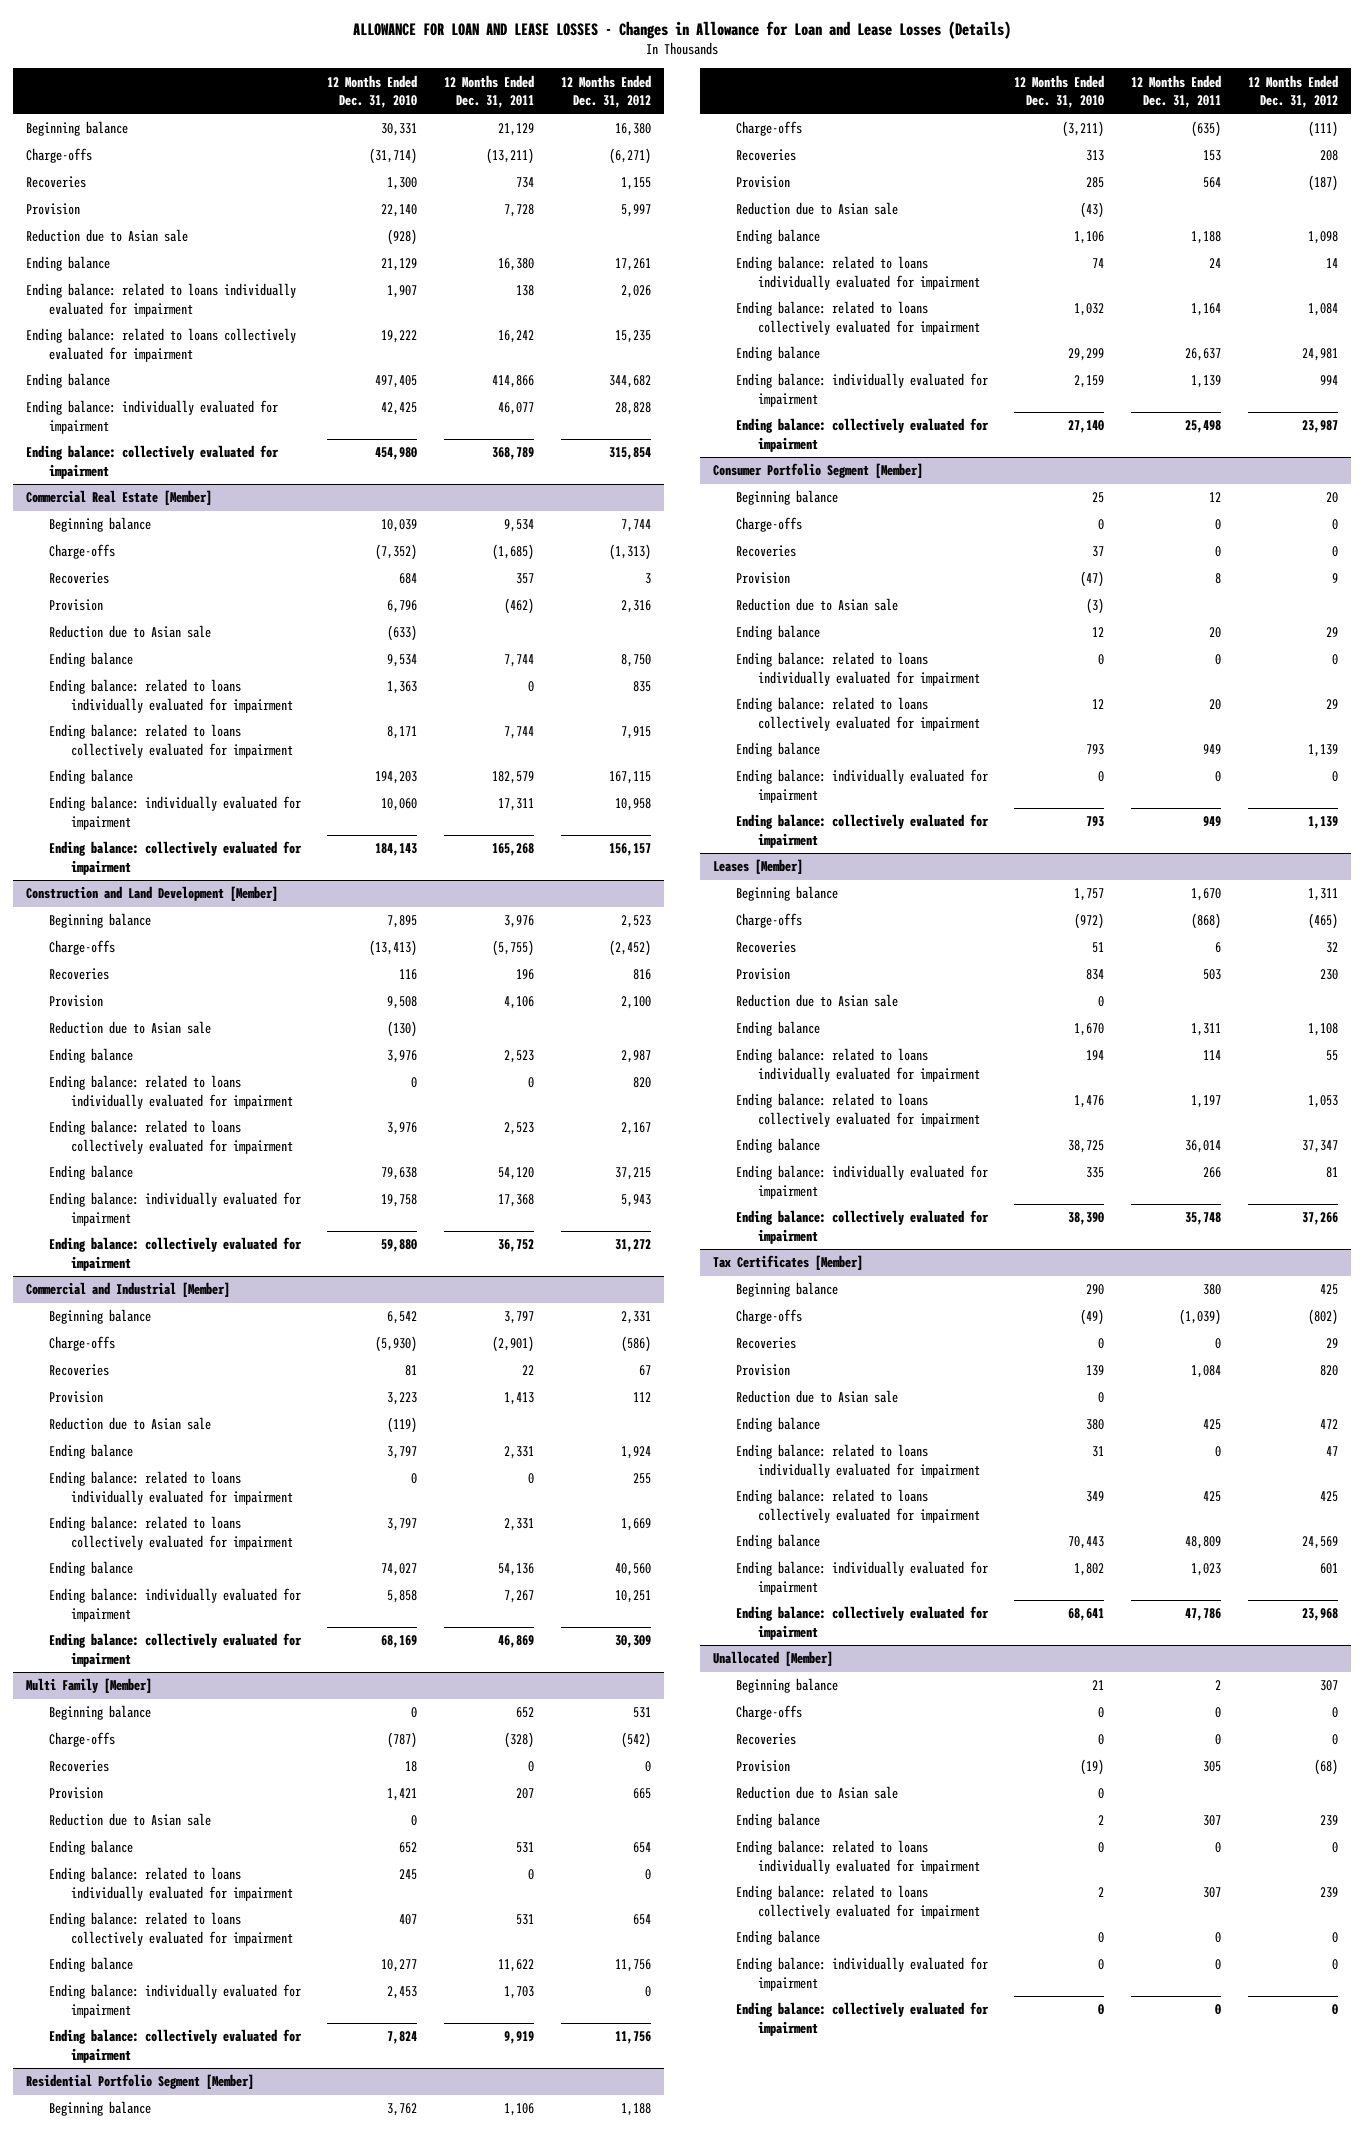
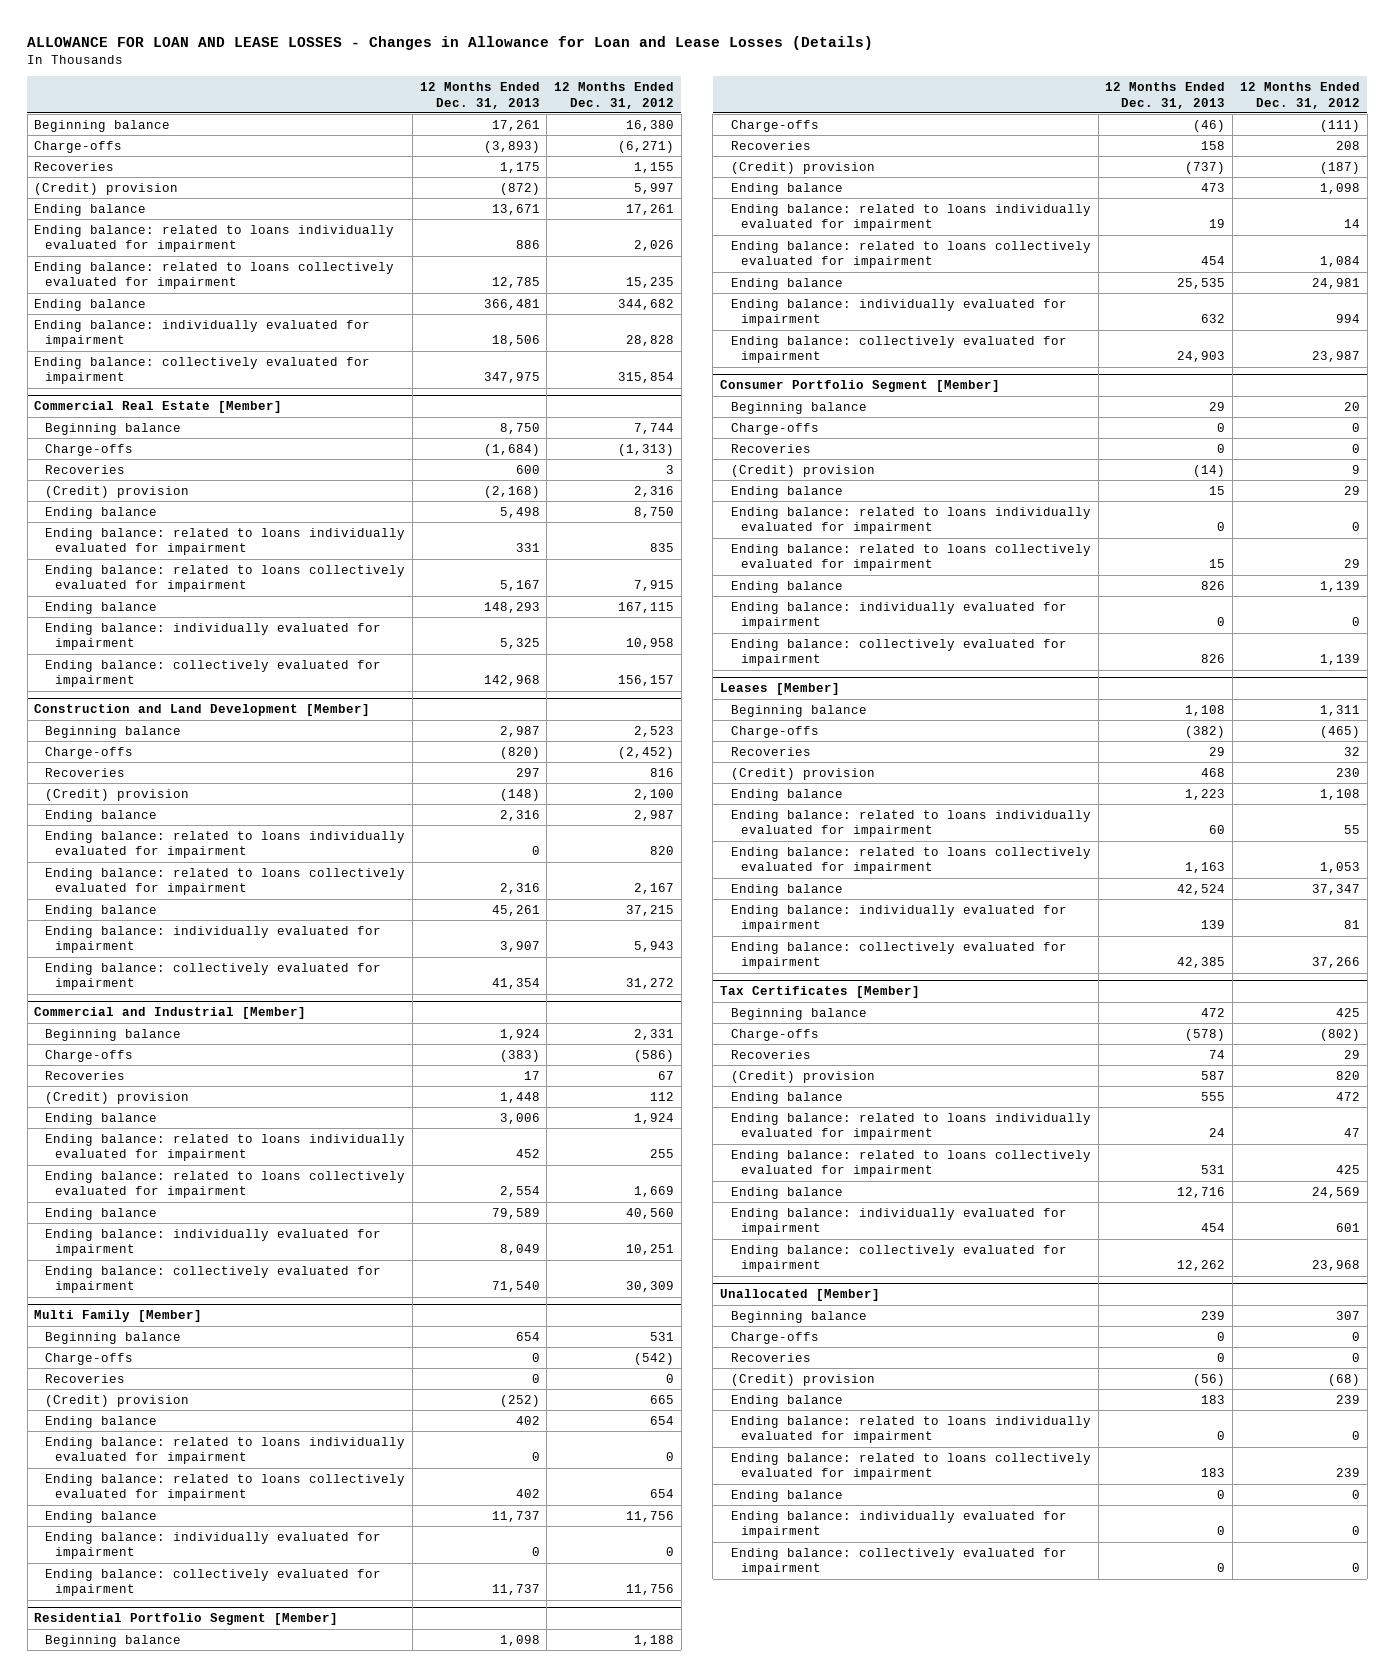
- | 12 Months Ended Dec. 31, 2010 | 12 Months Ended Dec. 31, 2011 | 12 Months Ended Dec. 31, 2012
+ | 12 Months Ended Dec. 31, 2013 | 12 Months Ended Dec. 31, 2012
- Provision | 22,140 | 7,728 | 5,997
- Reduction due to Asian sale | (928) | |
+ (Credit) provision | (872) | 5,997
@ Commercial Real Estate [Member]
- Provision | 6,796 | (462) | 2,316
- Reduction due to Asian sale | (633) | |
+ (Credit) provision | (2,168) | 2,316
@ Construction and Land Development [Member]
- Provision | 9,508 | 4,106 | 2,100
- Reduction due to Asian sale | (130) | |
+ (Credit) provision | (148) | 2,100
@ Commercial and Industrial [Member]
- Provision | 3,223 | 1,413 | 112
- Reduction due to Asian sale | (119) | |
+ (Credit) provision | 1,448 | 112
@ Multi Family [Member]
- Provision | 1,421 | 207 | 665
- Reduction due to Asian sale | 0 | |
+ (Credit) provision | (252) | 665
@ Residential Portfolio Segment [Member]
- Provision | 285 | 564 | (187)
- Reduction due to Asian sale | (43) | |
+ (Credit) provision | (737) | (187)
@ Consumer Portfolio Segment [Member]
- Provision | (47) | 8 | 9
- Reduction due to Asian sale | (3) | |
+ (Credit) provision | (14) | 9
@ Leases [Member]
- Provision | 834 | 503 | 230
- Reduction due to Asian sale | 0 | |
+ (Credit) provision | 468 | 230
@ Tax Certificates [Member]
- Provision | 139 | 1,084 | 820
- Reduction due to Asian sale | 0 | |
+ (Credit) provision | 587 | 820
@ Unallocated [Member]
- Provision | (19) | 305 | (68)
- Reduction due to Asian sale | 0 | |
+ (Credit) provision | (56) | (68)

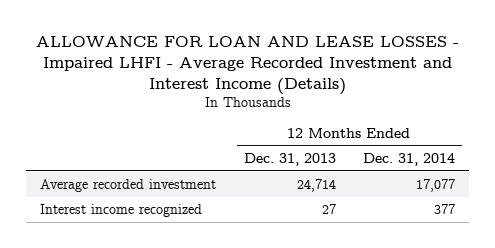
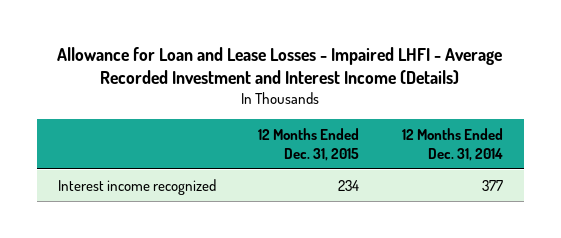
- ALLOWANCE FOR LOAN AND LEASE LOSSES - Impaired LHFI - Average Recorded Investment and Interest Income (Details)
+ Allowance for Loan and Lease Losses - Impaired LHFI - Average Recorded Investment and Interest Income (Details)
- | 12 Months Ended Dec. 31, 2013 | 12 Months Ended Dec. 31, 2014
+ | 12 Months Ended Dec. 31, 2015 | 12 Months Ended Dec. 31, 2014
- Average recorded investment | 24,714 | 17,077

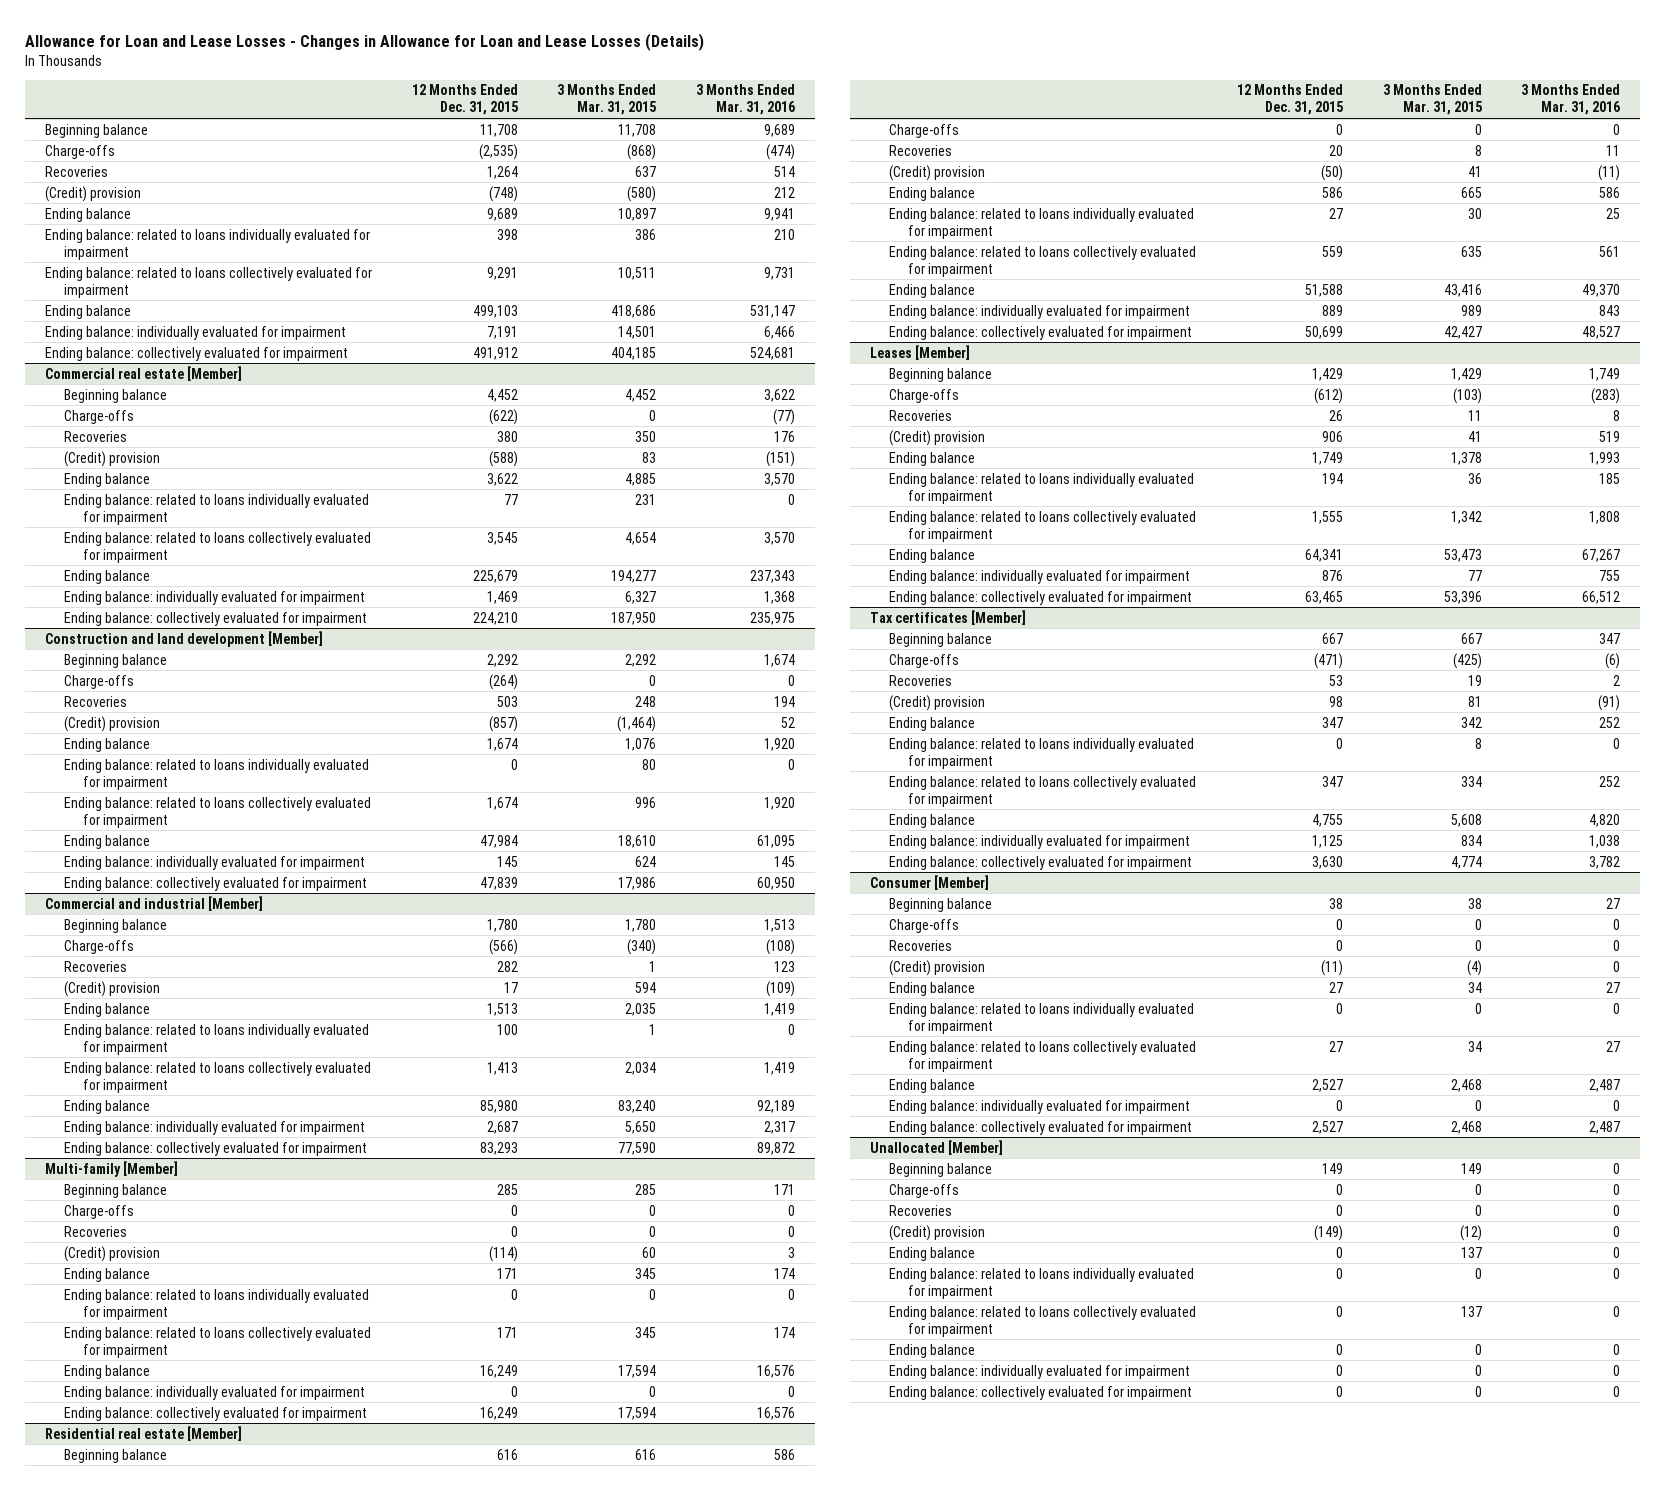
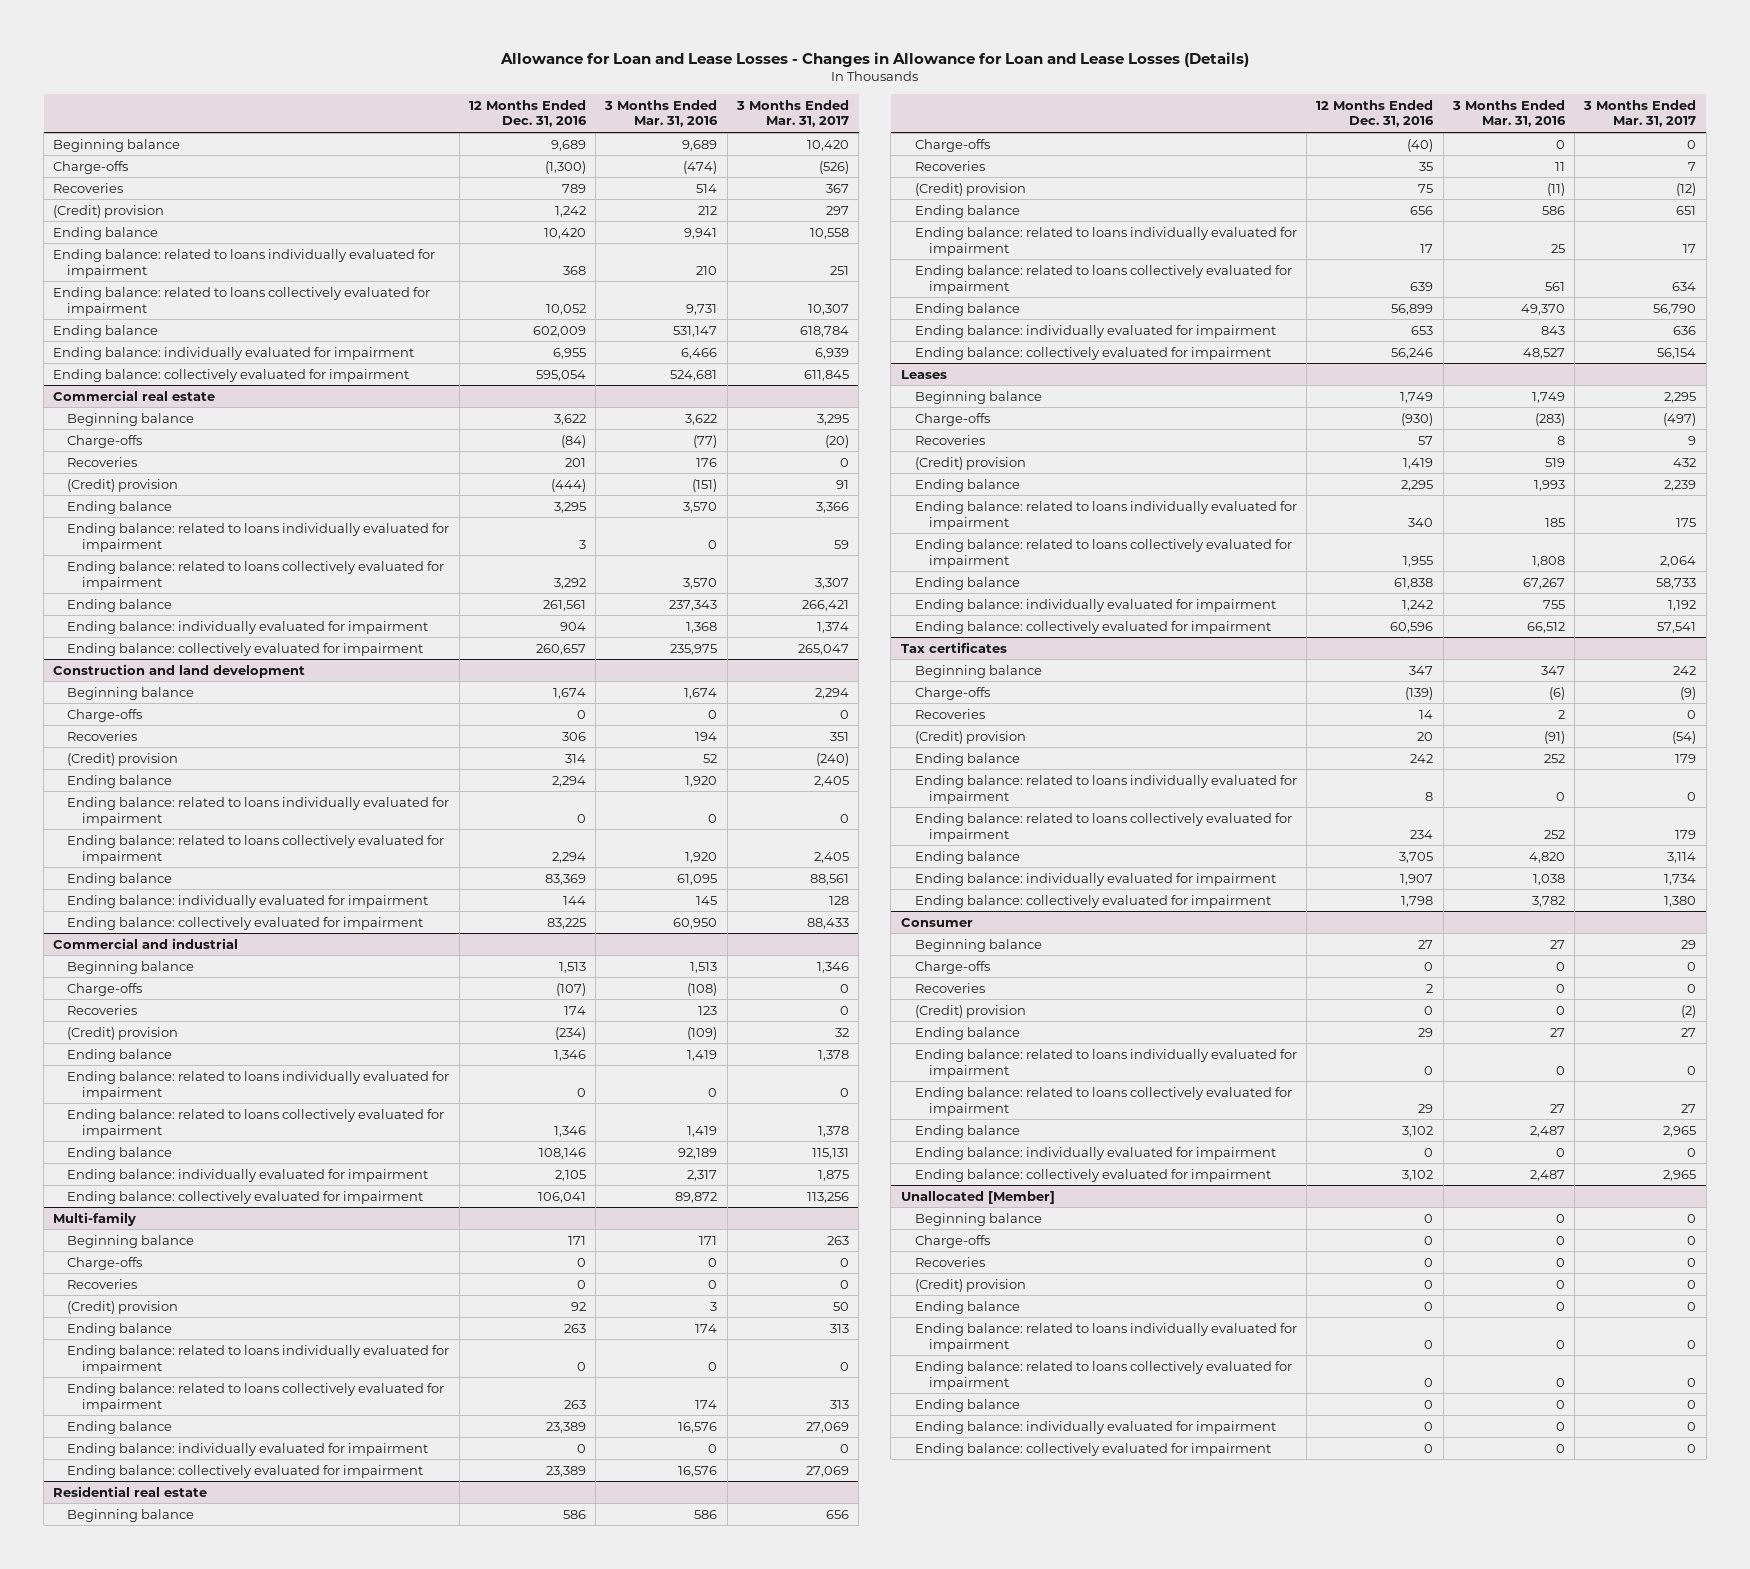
- | 12 Months Ended Dec. 31, 2015 | 3 Months Ended Mar. 31, 2015 | 3 Months Ended Mar. 31, 2016
+ | 12 Months Ended Dec. 31, 2016 | 3 Months Ended Mar. 31, 2016 | 3 Months Ended Mar. 31, 2017
- Commercial real estate [Member]
+ Commercial real estate
- Construction and land development [Member]
+ Construction and land development
- Commercial and industrial [Member]
+ Commercial and industrial
- Multi-family [Member]
+ Multi-family
- Residential real estate [Member]
+ Residential real estate
- Leases [Member]
+ Leases
- Tax certificates [Member]
+ Tax certificates
- Consumer [Member]
+ Consumer

